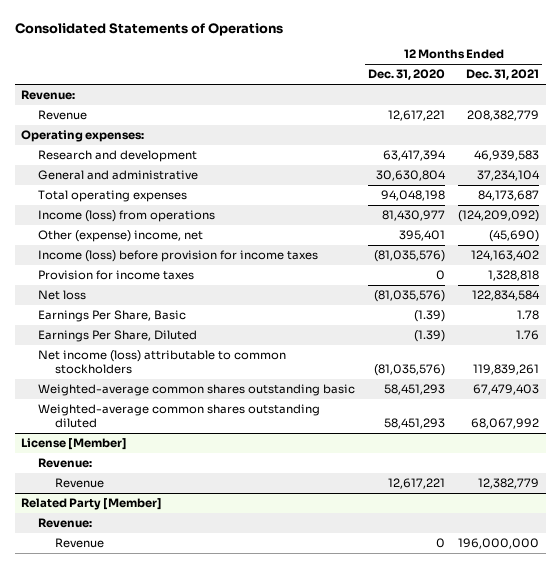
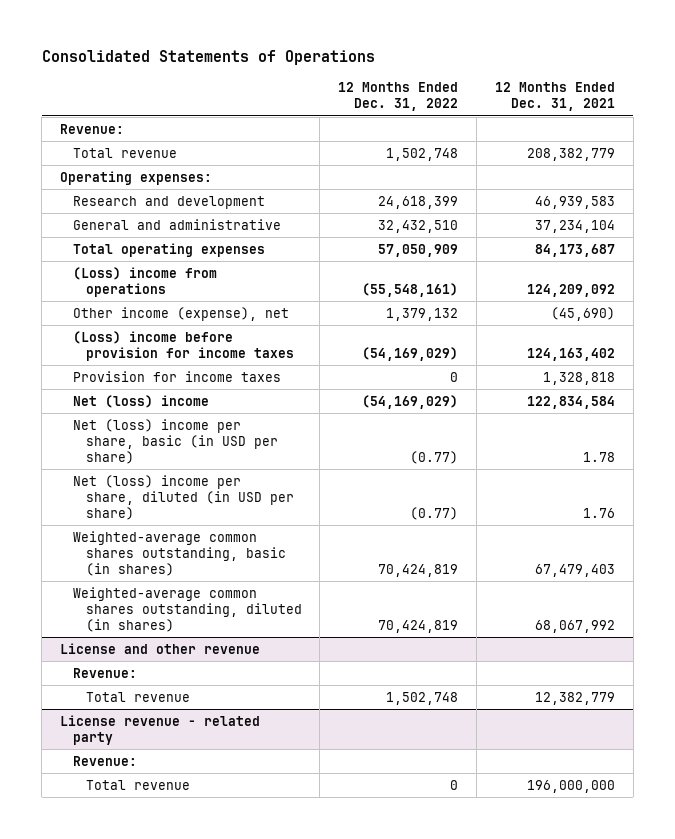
- | 12 Months Ended Dec. 31, 2020 | 12 Months Ended Dec. 31, 2021
+ | 12 Months Ended Dec. 31, 2022 | 12 Months Ended Dec. 31, 2021
- Revenue | 12,617,221 | 208,382,779
+ Total revenue | 1,502,748 | 208,382,779
- Income (loss) from operations | 81,430,977 | (124,209,092)
- Other (expense) income, net | 395,401 | (45,690)
- Income (loss) before provision for income taxes | (81,035,576) | 124,163,402
+ (Loss) income from operations | (55,548,161) | 124,209,092
+ Other income (expense), net | 1,379,132 | (45,690)
+ (Loss) income before provision for income taxes | (54,169,029) | 124,163,402
- Net loss | (81,035,576) | 122,834,584
- Earnings Per Share, Basic | (1.39) | 1.78
- Earnings Per Share, Diluted | (1.39) | 1.76
- Net income (loss) attributable to common stockholders | (81,035,576) | 119,839,261
- Weighted-average common shares outstanding basic | 58,451,293 | 67,479,403
- Weighted-average common shares outstanding diluted | 58,451,293 | 68,067,992
- License [Member]
+ Net (loss) income | (54,169,029) | 122,834,584
+ Net (loss) income per share, basic (in USD per share) | (0.77) | 1.78
+ Net (loss) income per share, diluted (in USD per share) | (0.77) | 1.76
+ Weighted-average common shares outstanding, basic (in shares) | 70,424,819 | 67,479,403
+ Weighted-average common shares outstanding, diluted (in shares) | 70,424,819 | 68,067,992
+ License and other revenue
- Revenue | 12,617,221 | 12,382,779
- Related Party [Member]
+ Total revenue | 1,502,748 | 12,382,779
+ License revenue - related party
- Revenue | 0 | 196,000,000
+ Total revenue | 0 | 196,000,000

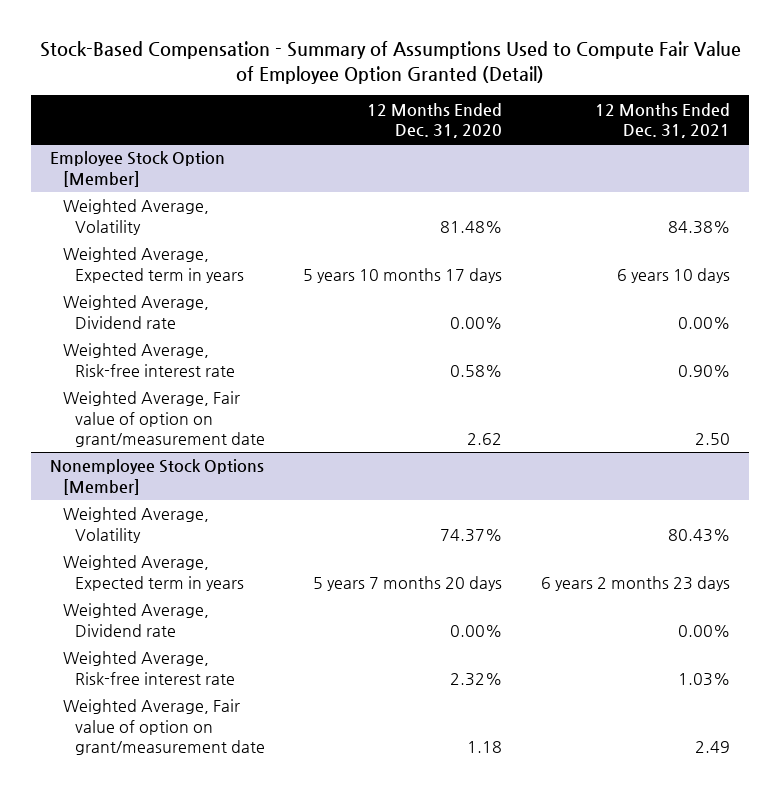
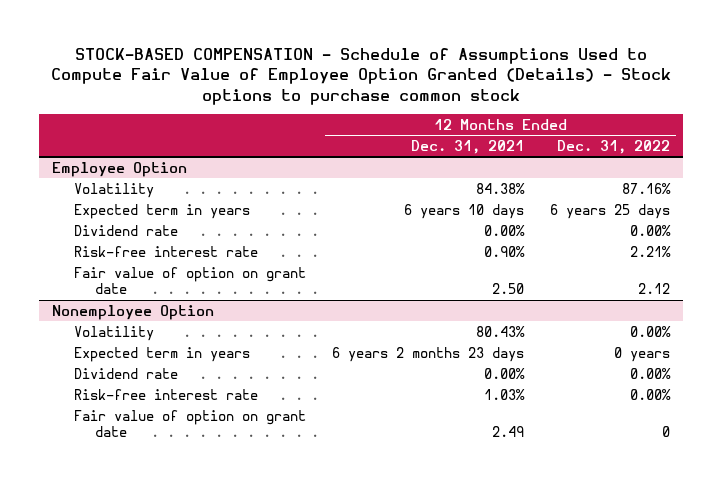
- Stock-Based Compensation - Summary of Assumptions Used to Compute Fair Value of Employee Option Granted (Detail)
+ STOCK-BASED COMPENSATION - Schedule of Assumptions Used to Compute Fair Value of Employee Option Granted (Details) - Stock options to purchase common stock
- | 12 Months Ended Dec. 31, 2020 | 12 Months Ended Dec. 31, 2021
+ | 12 Months Ended Dec. 31, 2021 | 12 Months Ended Dec. 31, 2022
- Employee Stock Option [Member]
- Weighted Average, Volatility | 81.48% | 84.38%
- Weighted Average, Expected term in years | 5 years 10 months 17 days | 6 years 10 days
- Weighted Average, Dividend rate | 0.00% | 0.00%
- Weighted Average, Risk-free interest rate | 0.58% | 0.90%
- Weighted Average, Fair value of option on grant/measurement date | 2.62 | 2.50
- Nonemployee Stock Options [Member]
- Weighted Average, Volatility | 74.37% | 80.43%
- Weighted Average, Expected term in years | 5 years 7 months 20 days | 6 years 2 months 23 days
- Weighted Average, Dividend rate | 0.00% | 0.00%
- Weighted Average, Risk-free interest rate | 2.32% | 1.03%
- Weighted Average, Fair value of option on grant/measurement date | 1.18 | 2.49
+ Employee Option
+ Volatility | 84.38% | 87.16%
+ Expected term in years | 6 years 10 days | 6 years 25 days
+ Dividend rate | 0.00% | 0.00%
+ Risk-free interest rate | 0.90% | 2.21%
+ Fair value of option on grant date | 2.50 | 2.12
+ Nonemployee Option
+ Volatility | 80.43% | 0.00%
+ Expected term in years | 6 years 2 months 23 days | 0 years
+ Dividend rate | 0.00% | 0.00%
+ Risk-free interest rate | 1.03% | 0.00%
+ Fair value of option on grant date | 2.49 | 0

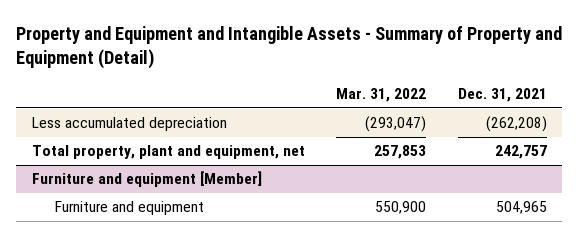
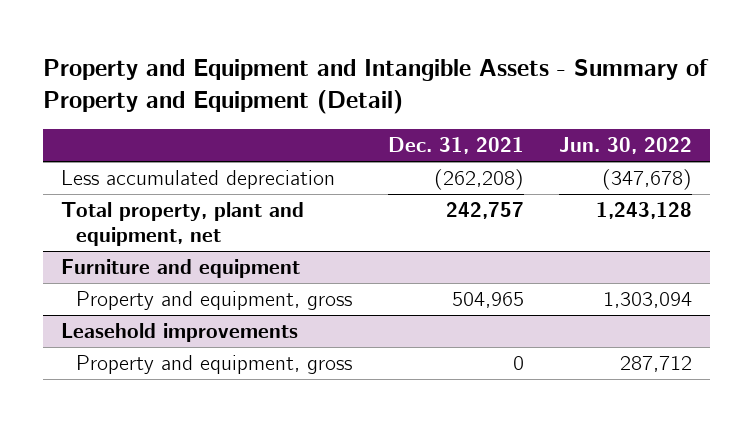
- | Mar. 31, 2022 | Dec. 31, 2021
+ | Dec. 31, 2021 | Jun. 30, 2022
- Furniture and equipment [Member]
- Furniture and equipment | 550,900 | 504,965
+ Furniture and equipment
+ Property and equipment, gross | 504,965 | 1,303,094
+ Leasehold improvements
+ Property and equipment, gross | 0 | 287,712

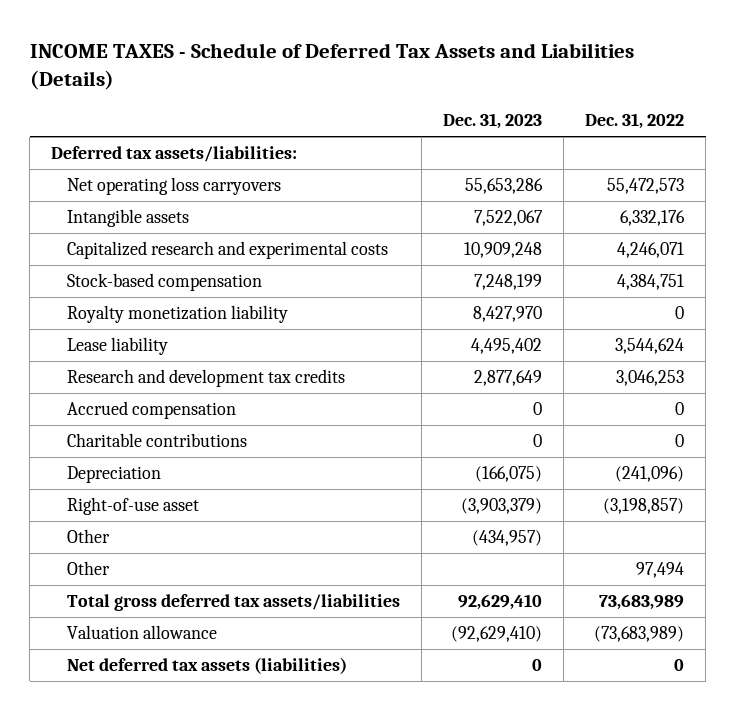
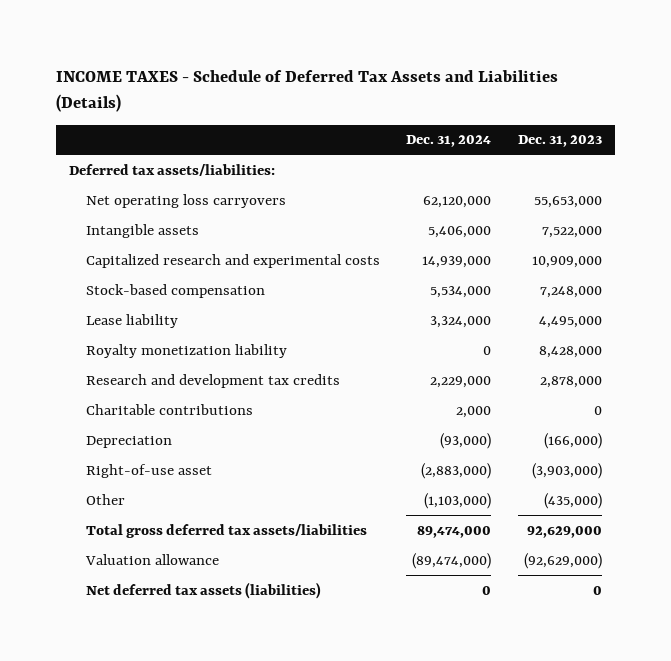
- | Dec. 31, 2023 | Dec. 31, 2022
+ | Dec. 31, 2024 | Dec. 31, 2023
- Net operating loss carryovers | 55,653,286 | 55,472,573
- Intangible assets | 7,522,067 | 6,332,176
- Capitalized research and experimental costs | 10,909,248 | 4,246,071
- Stock-based compensation | 7,248,199 | 4,384,751
- Royalty monetization liability | 8,427,970 | 0
- Lease liability | 4,495,402 | 3,544,624
- Research and development tax credits | 2,877,649 | 3,046,253
- Accrued compensation | 0 | 0
+ Net operating loss carryovers | 62,120,000 | 55,653,000
+ Intangible assets | 5,406,000 | 7,522,000
+ Capitalized research and experimental costs | 14,939,000 | 10,909,000
+ Stock-based compensation | 5,534,000 | 7,248,000
+ Lease liability | 3,324,000 | 4,495,000
+ Royalty monetization liability | 0 | 8,428,000
+ Research and development tax credits | 2,229,000 | 2,878,000
- Depreciation | (166,075) | (241,096)
- Right-of-use asset | (3,903,379) | (3,198,857)
- Other | (434,957) |
- Other | | 97,494
- Total gross deferred tax assets/liabilities | 92,629,410 | 73,683,989
- Valuation allowance | (92,629,410) | (73,683,989)
+ Depreciation | (93,000) | (166,000)
+ Right-of-use asset | (2,883,000) | (3,903,000)
+ Other | (1,103,000) | (435,000)
+ Total gross deferred tax assets/liabilities | 89,474,000 | 92,629,000
+ Valuation allowance | (89,474,000) | (92,629,000)

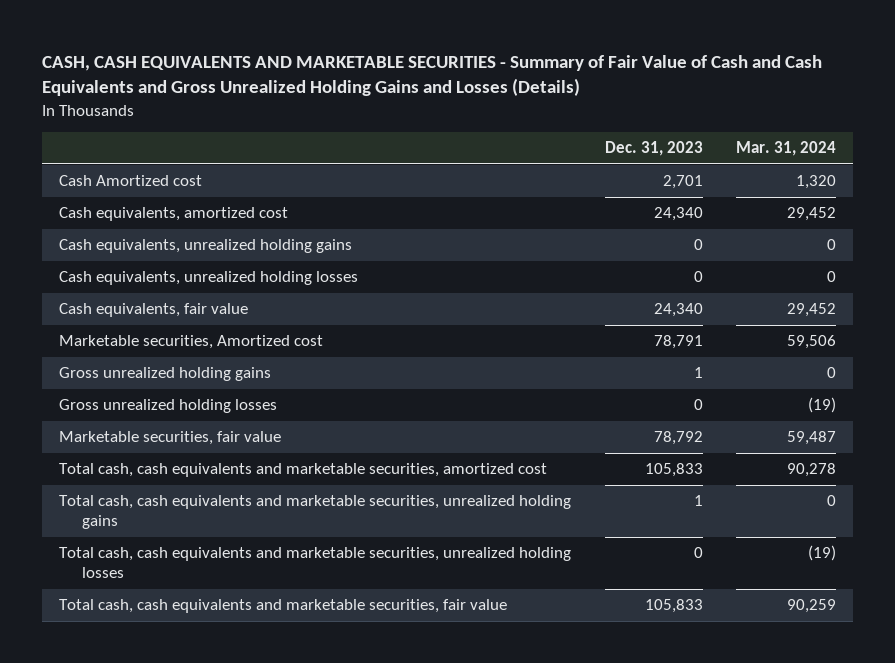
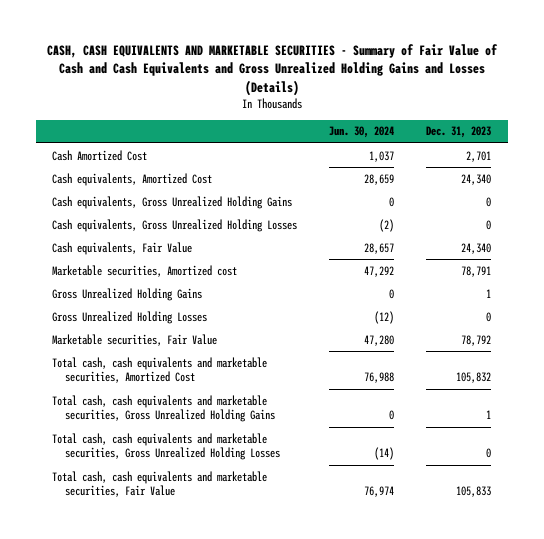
- | Dec. 31, 2023 | Mar. 31, 2024
+ | Jun. 30, 2024 | Dec. 31, 2023
- Cash Amortized cost | 2,701 | 1,320
- Cash equivalents, amortized cost | 24,340 | 29,452
- Cash equivalents, unrealized holding gains | 0 | 0
- Cash equivalents, unrealized holding losses | 0 | 0
- Cash equivalents, fair value | 24,340 | 29,452
+ Cash Amortized Cost | 1,037 | 2,701
+ Cash equivalents, Amortized Cost | 28,659 | 24,340
+ Cash equivalents, Gross Unrealized Holding Gains | 0 | 0
+ Cash equivalents, Gross Unrealized Holding Losses | (2) | 0
+ Cash equivalents, Fair Value | 28,657 | 24,340
- Gross unrealized holding gains | 1 | 0
- Gross unrealized holding losses | 0 | (19)
- Marketable securities, fair value | 78,792 | 59,487
- Total cash, cash equivalents and marketable securities, amortized cost | 105,833 | 90,278
- Total cash, cash equivalents and marketable securities, unrealized holding gains | 1 | 0
- Total cash, cash equivalents and marketable securities, unrealized holding losses | 0 | (19)
- Total cash, cash equivalents and marketable securities, fair value | 105,833 | 90,259
+ Gross Unrealized Holding Gains | 0 | 1
+ Gross Unrealized Holding Losses | (12) | 0
+ Marketable securities, Fair Value | 47,280 | 78,792
+ Total cash, cash equivalents and marketable securities, Amortized Cost | 76,988 | 105,832
+ Total cash, cash equivalents and marketable securities, Gross Unrealized Holding Gains | 0 | 1
+ Total cash, cash equivalents and marketable securities, Gross Unrealized Holding Losses | (14) | 0
+ Total cash, cash equivalents and marketable securities, Fair Value | 76,974 | 105,833

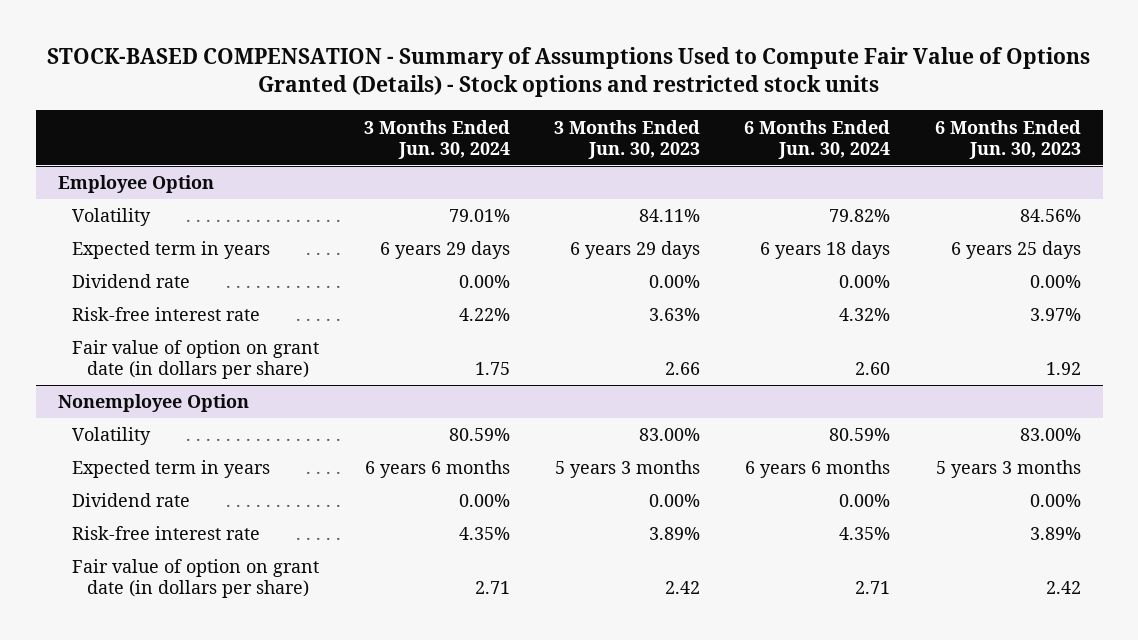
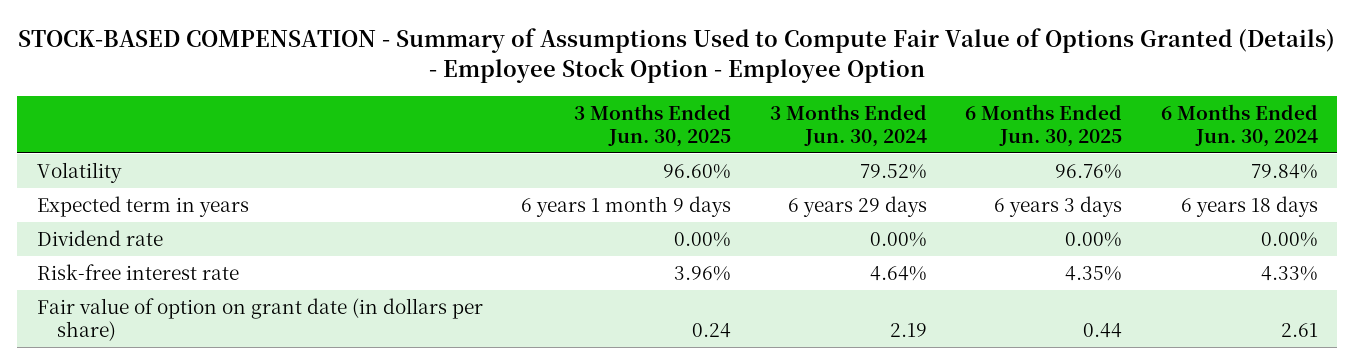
- STOCK-BASED COMPENSATION - Summary of Assumptions Used to Compute Fair Value of Options Granted (Details) - Stock options and restricted stock units
+ STOCK-BASED COMPENSATION - Summary of Assumptions Used to Compute Fair Value of Options Granted (Details) - Employee Stock Option - Employee Option
- | 3 Months Ended Jun. 30, 2024 | 3 Months Ended Jun. 30, 2023 | 6 Months Ended Jun. 30, 2024 | 6 Months Ended Jun. 30, 2023
+ | 3 Months Ended Jun. 30, 2025 | 3 Months Ended Jun. 30, 2024 | 6 Months Ended Jun. 30, 2025 | 6 Months Ended Jun. 30, 2024
- Employee Option
- Volatility | 79.01% | 84.11% | 79.82% | 84.56%
+ Volatility | 96.60% | 79.52% | 96.76% | 79.84%
- Risk-free interest rate | 4.22% | 3.63% | 4.32% | 3.97%
- Fair value of option on grant date (in dollars per share) | 1.75 | 2.66 | 2.60 | 1.92
- Nonemployee Option
- Volatility | 80.59% | 83.00% | 80.59% | 83.00%
- Expected term in years | 6 years 6 months | 5 years 3 months | 6 years 6 months | 5 years 3 months
- Dividend rate | 0.00% | 0.00% | 0.00% | 0.00%
- Risk-free interest rate | 4.35% | 3.89% | 4.35% | 3.89%
- Fair value of option on grant date (in dollars per share) | 2.71 | 2.42 | 2.71 | 2.42
+ Risk-free interest rate | 3.96% | 4.64% | 4.35% | 4.33%
+ Fair value of option on grant date (in dollars per share) | 0.24 | 2.19 | 0.44 | 2.61

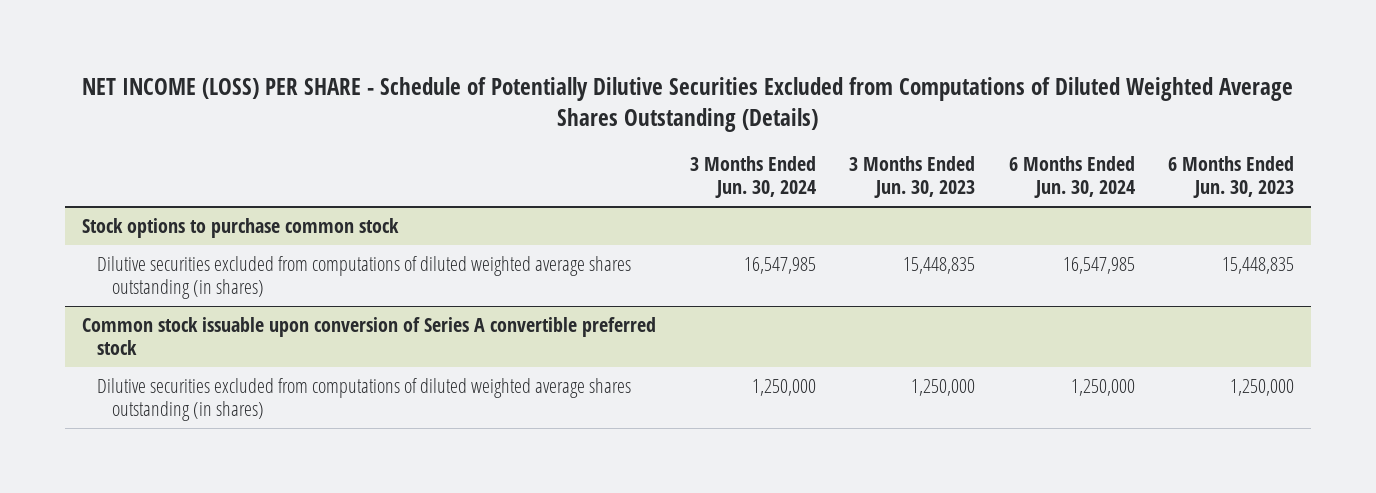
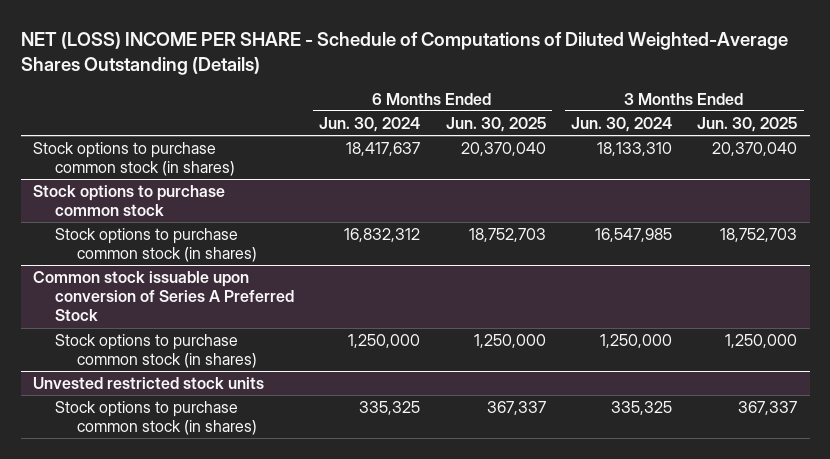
- NET INCOME (LOSS) PER SHARE - Schedule of Potentially Dilutive Securities Excluded from Computations of Diluted Weighted Average Shares Outstanding (Details)
+ NET (LOSS) INCOME PER SHARE - Schedule of Computations of Diluted Weighted-Average Shares Outstanding (Details)
- | 3 Months Ended Jun. 30, 2024 | 3 Months Ended Jun. 30, 2023 | 6 Months Ended Jun. 30, 2024 | 6 Months Ended Jun. 30, 2023
+ | 6 Months Ended Jun. 30, 2024 | 6 Months Ended Jun. 30, 2025 | 3 Months Ended Jun. 30, 2024 | 3 Months Ended Jun. 30, 2025
+ Stock options to purchase common stock (in shares) | 18,417,637 | 20,370,040 | 18,133,310 | 20,370,040
@ Stock options to purchase common stock
- Dilutive securities excluded from computations of diluted weighted average shares outstanding (in shares) | 16,547,985 | 15,448,835 | 16,547,985 | 15,448,835
- Common stock issuable upon conversion of Series A convertible preferred stock
- Dilutive securities excluded from computations of diluted weighted average shares outstanding (in shares) | 1,250,000 | 1,250,000 | 1,250,000 | 1,250,000
@ Stock options to purchase common stock
+ Stock options to purchase common stock (in shares) | 16,832,312 | 18,752,703 | 16,547,985 | 18,752,703
+ Common stock issuable upon conversion of Series A Preferred Stock
+ Stock options to purchase common stock (in shares) | 1,250,000 | 1,250,000 | 1,250,000 | 1,250,000
+ Unvested restricted stock units
+ Stock options to purchase common stock (in shares) | 335,325 | 367,337 | 335,325 | 367,337

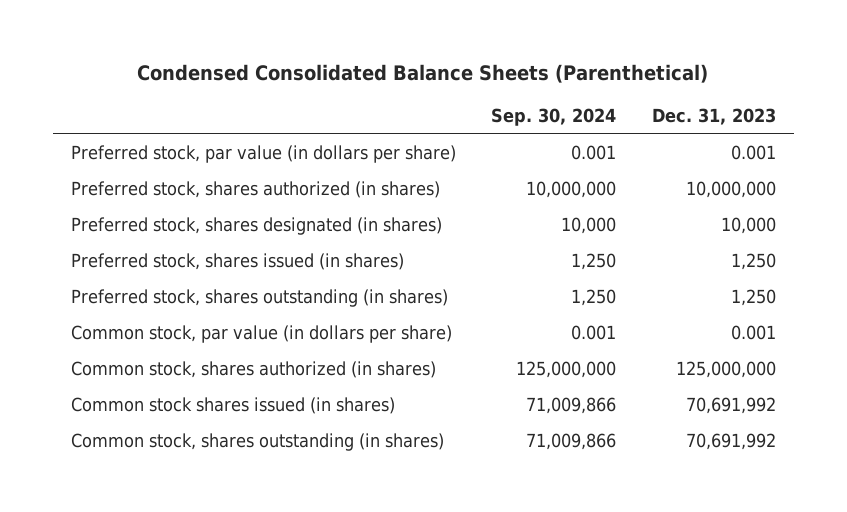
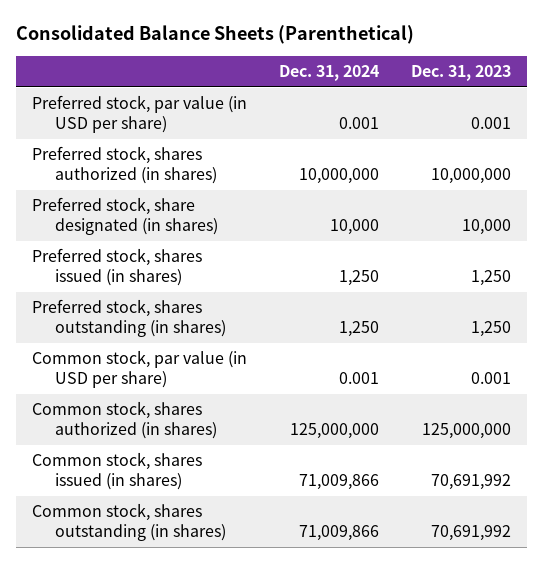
- Condensed Consolidated Balance Sheets (Parenthetical)
+ Consolidated Balance Sheets (Parenthetical)
- | Sep. 30, 2024 | Dec. 31, 2023
+ | Dec. 31, 2024 | Dec. 31, 2023
- Preferred stock, par value (in dollars per share) | 0.001 | 0.001
+ Preferred stock, par value (in USD per share) | 0.001 | 0.001
- Preferred stock, shares designated (in shares) | 10,000 | 10,000
+ Preferred stock, share designated (in shares) | 10,000 | 10,000
- Common stock, par value (in dollars per share) | 0.001 | 0.001
+ Common stock, par value (in USD per share) | 0.001 | 0.001
- Common stock shares issued (in shares) | 71,009,866 | 70,691,992
+ Common stock, shares issued (in shares) | 71,009,866 | 70,691,992

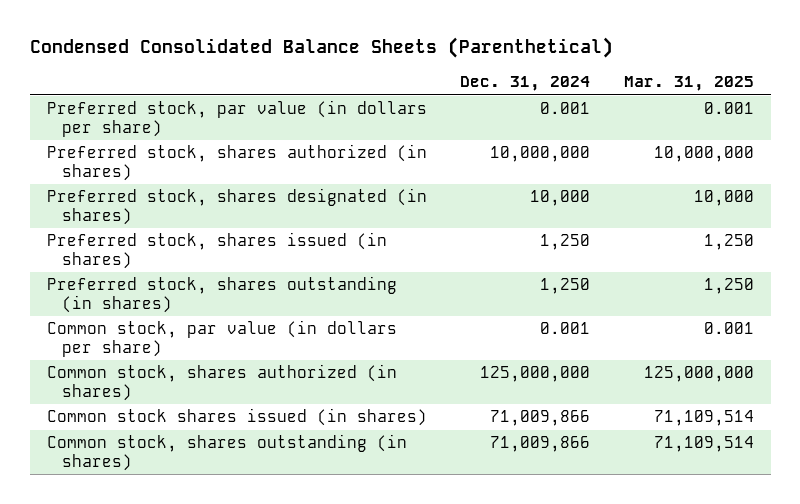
- Consolidated Balance Sheets (Parenthetical)
+ Condensed Consolidated Balance Sheets (Parenthetical)
- | Dec. 31, 2024 | Dec. 31, 2023
+ | Dec. 31, 2024 | Mar. 31, 2025
- Preferred stock, par value (in USD per share) | 0.001 | 0.001
+ Preferred stock, par value (in dollars per share) | 0.001 | 0.001
- Preferred stock, share designated (in shares) | 10,000 | 10,000
+ Preferred stock, shares designated (in shares) | 10,000 | 10,000
- Common stock, par value (in USD per share) | 0.001 | 0.001
+ Common stock, par value (in dollars per share) | 0.001 | 0.001
- Common stock, shares issued (in shares) | 71,009,866 | 70,691,992
+ Common stock shares issued (in shares) | 71,009,866 | 71,109,514

